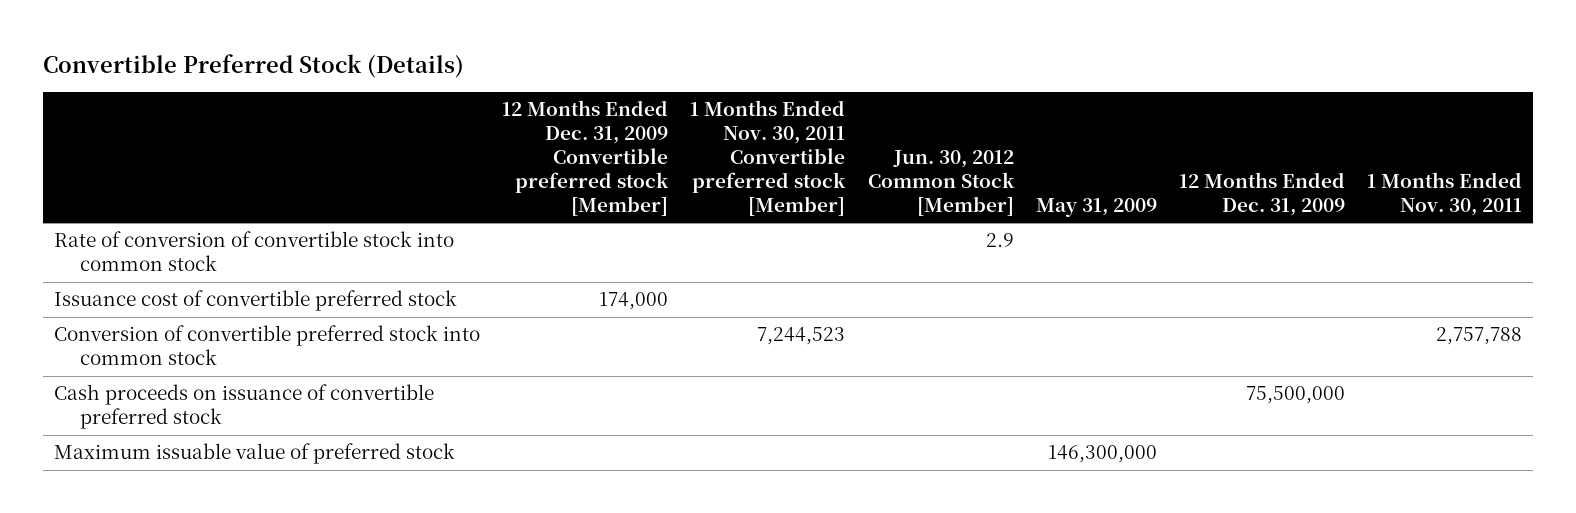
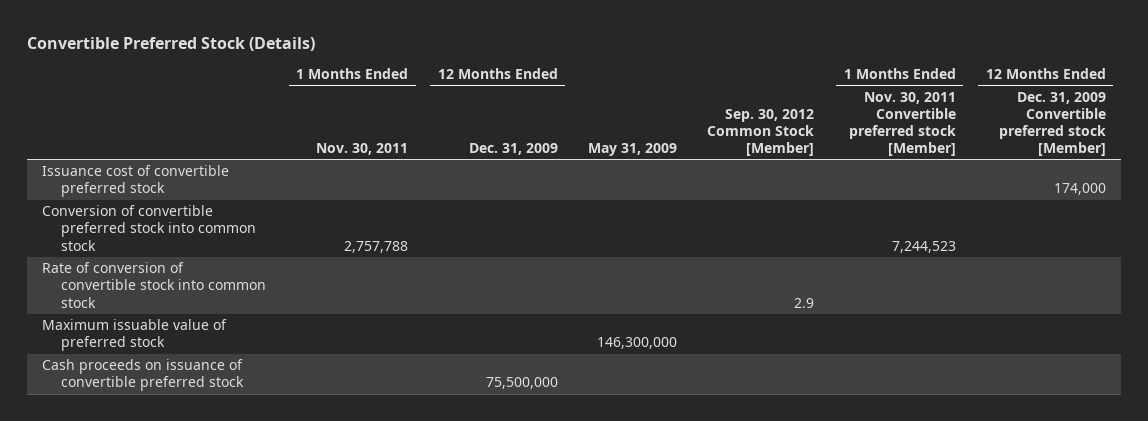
- | 12 Months Ended Dec. 31, 2009 Convertible preferred stock [Member] | 1 Months Ended Nov. 30, 2011 Convertible preferred stock [Member] | Jun. 30, 2012 Common Stock [Member] | May 31, 2009 | 12 Months Ended Dec. 31, 2009 | 1 Months Ended Nov. 30, 2011
+ | 1 Months Ended Nov. 30, 2011 | 12 Months Ended Dec. 31, 2009 | May 31, 2009 | Sep. 30, 2012 Common Stock [Member] | 1 Months Ended Nov. 30, 2011 Convertible preferred stock [Member] | 12 Months Ended Dec. 31, 2009 Convertible preferred stock [Member]
moved down: Rate of conversion of convertible stock into common stock | | | | 2.9 | |
moved down: Cash proceeds on issuance of convertible preferred stock | | 75,500,000 | | | |

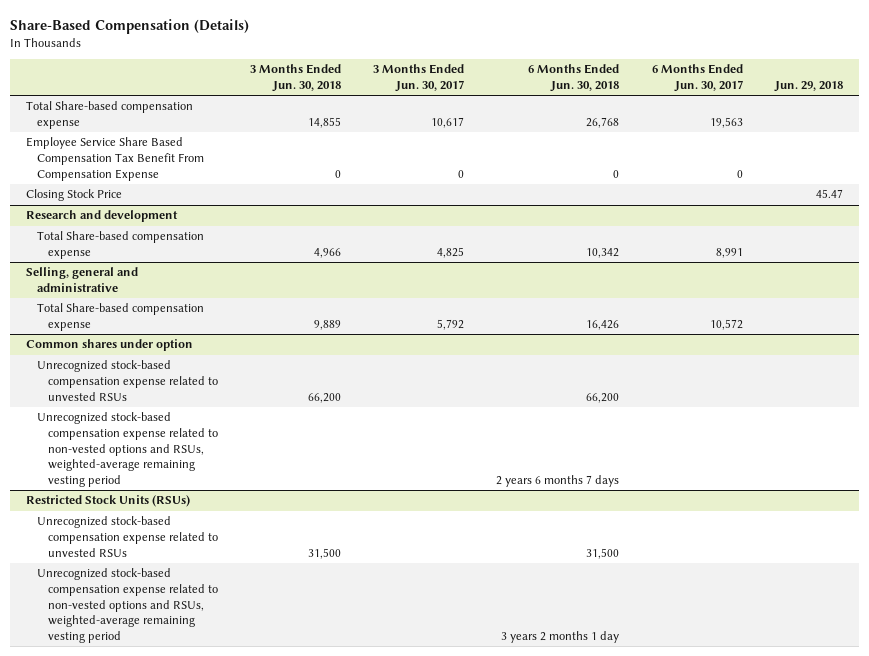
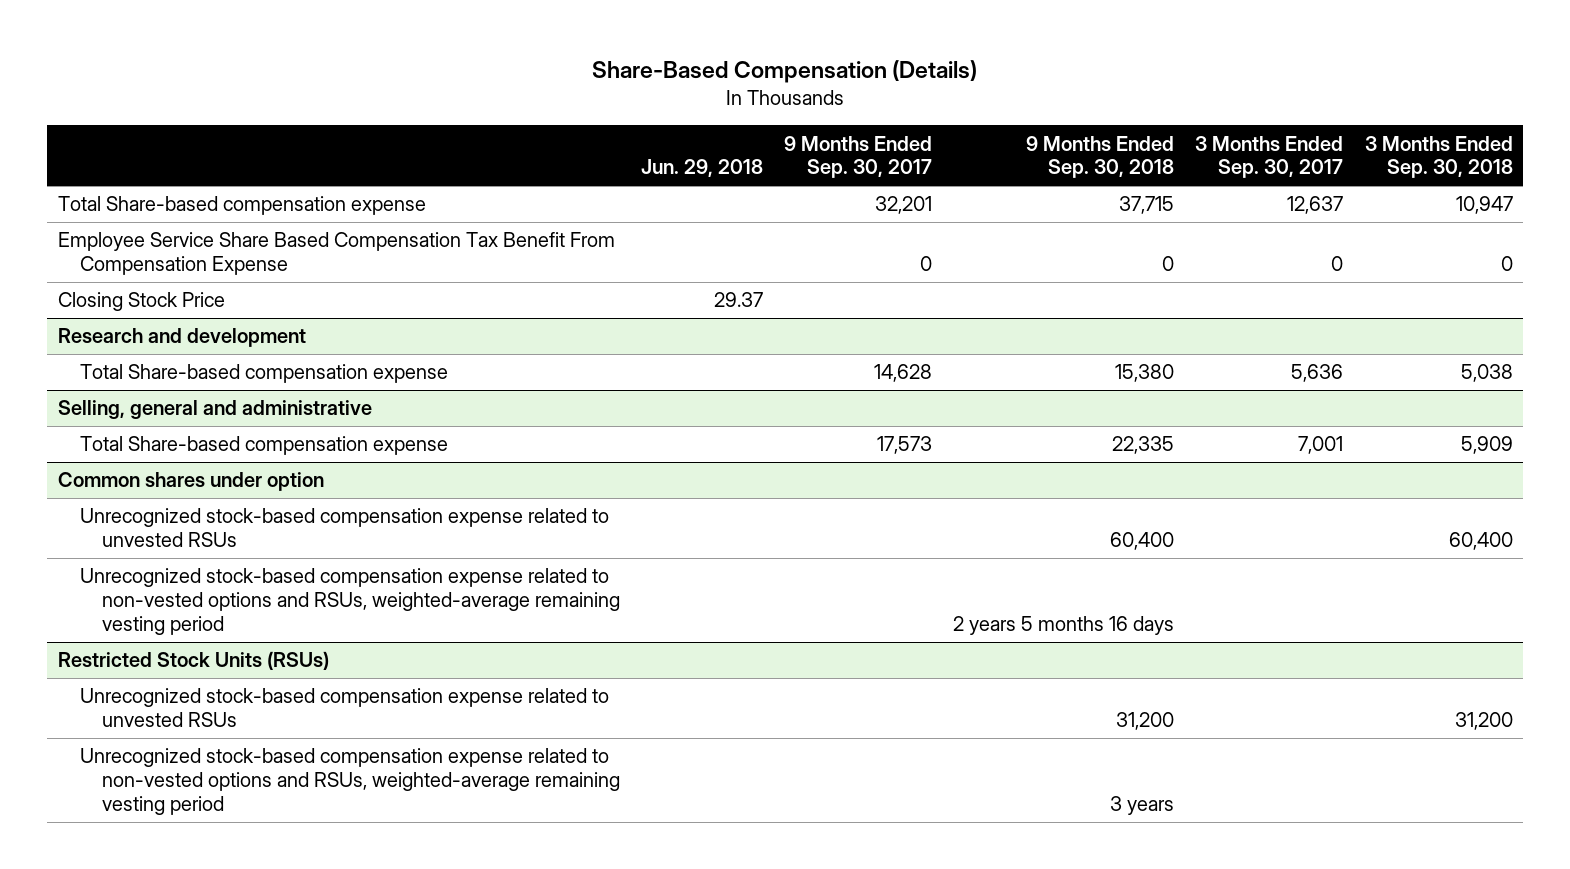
- | 3 Months Ended Jun. 30, 2018 | 3 Months Ended Jun. 30, 2017 | 6 Months Ended Jun. 30, 2018 | 6 Months Ended Jun. 30, 2017 | Jun. 29, 2018
+ | Jun. 29, 2018 | 9 Months Ended Sep. 30, 2017 | 9 Months Ended Sep. 30, 2018 | 3 Months Ended Sep. 30, 2017 | 3 Months Ended Sep. 30, 2018
- Closing Stock Price | | | | | 45.47
+ Closing Stock Price | 29.37 | | | |

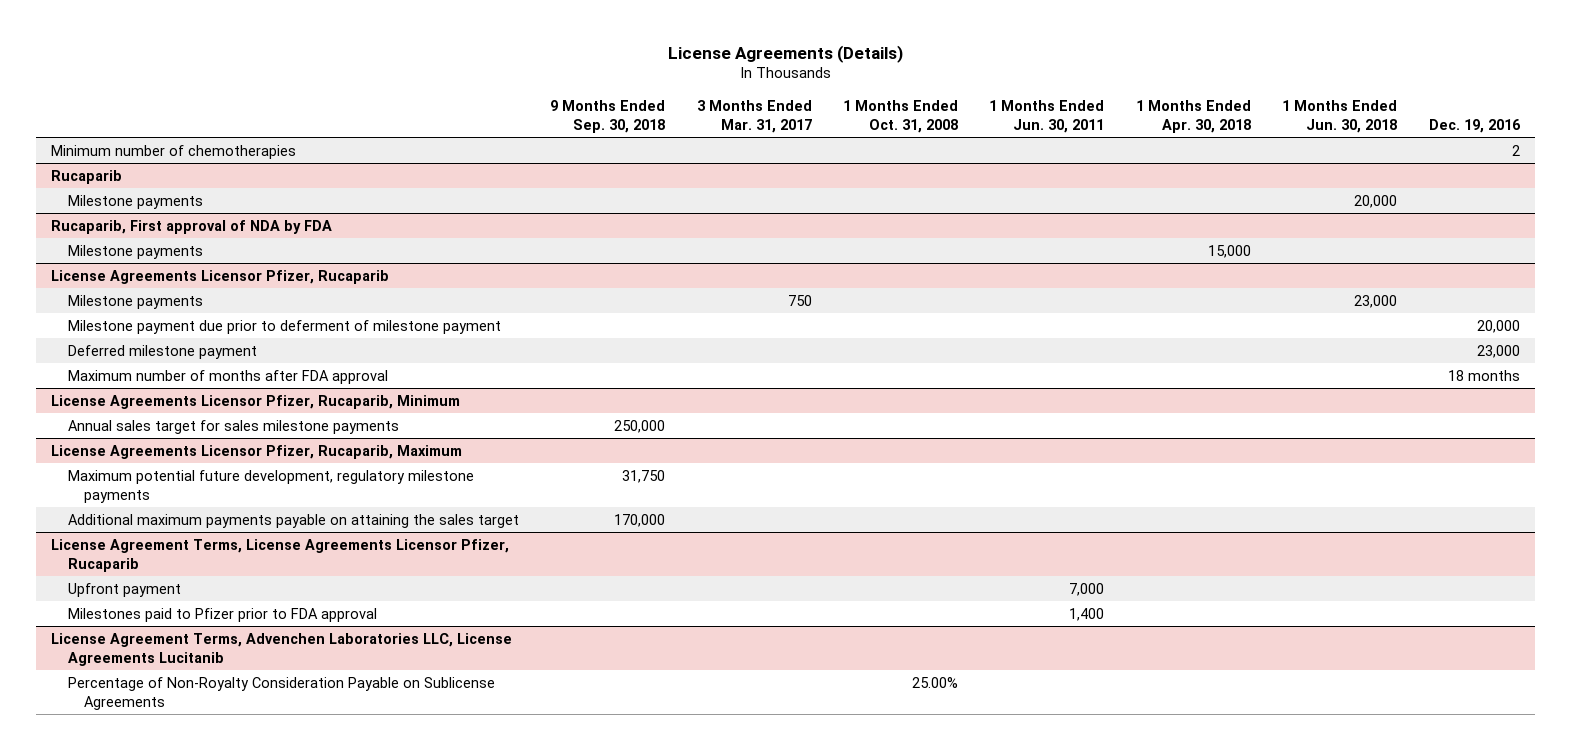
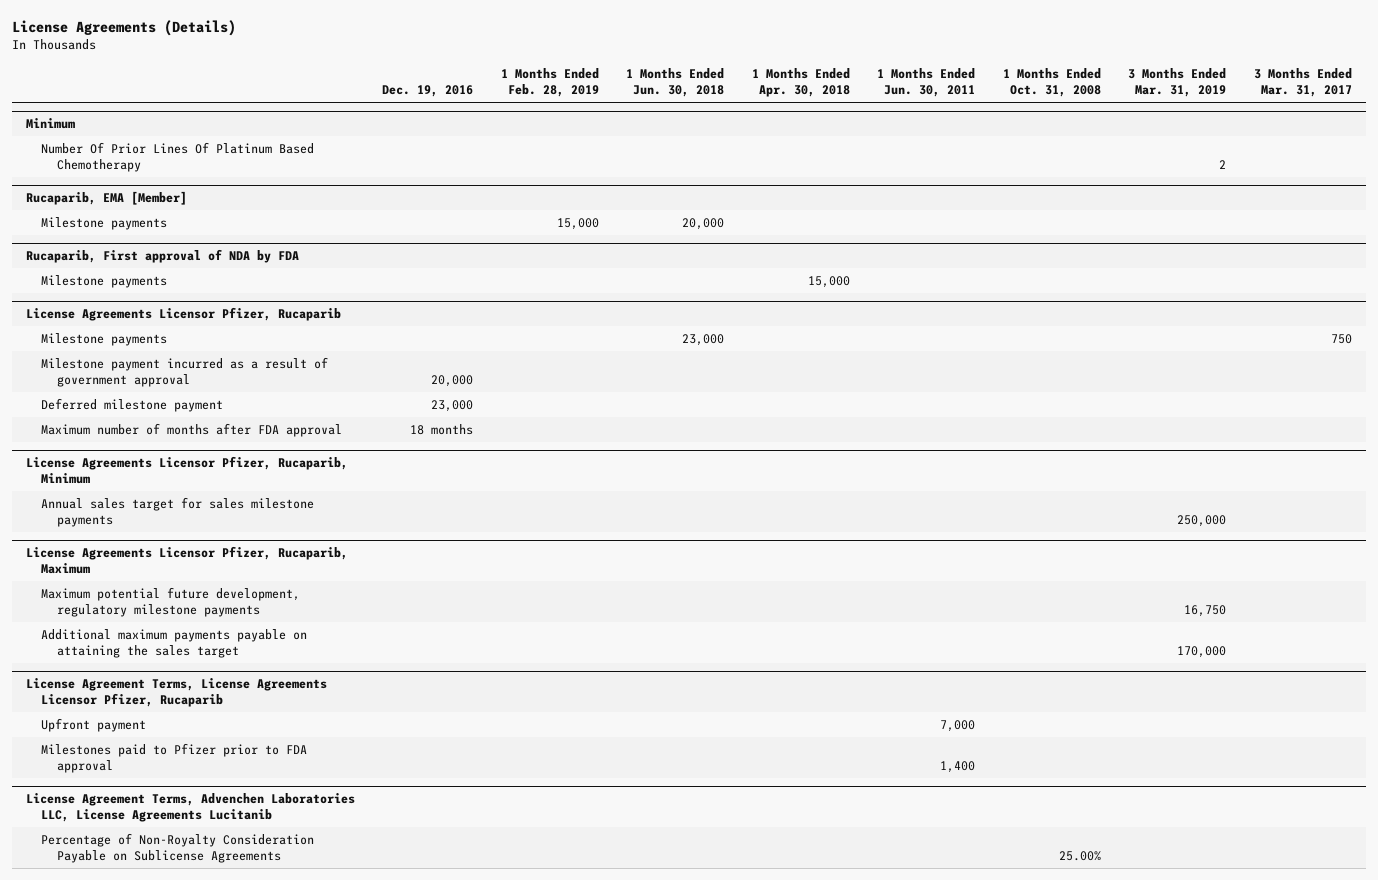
- | 9 Months Ended Sep. 30, 2018 | 3 Months Ended Mar. 31, 2017 | 1 Months Ended Oct. 31, 2008 | 1 Months Ended Jun. 30, 2011 | 1 Months Ended Apr. 30, 2018 | 1 Months Ended Jun. 30, 2018 | Dec. 19, 2016
+ | Dec. 19, 2016 | 1 Months Ended Feb. 28, 2019 | 1 Months Ended Jun. 30, 2018 | 1 Months Ended Apr. 30, 2018 | 1 Months Ended Jun. 30, 2011 | 1 Months Ended Oct. 31, 2008 | 3 Months Ended Mar. 31, 2019 | 3 Months Ended Mar. 31, 2017
- Minimum number of chemotherapies | | | | | | | 2
- Rucaparib
+ Minimum
+ Number Of Prior Lines Of Platinum Based Chemotherapy | | | | | | | 2 |
+ Rucaparib, EMA [Member]
@ License Agreements Licensor Pfizer, Rucaparib
- Milestone payment due prior to deferment of milestone payment | | | | | | | 20,000
+ Milestone payment incurred as a result of government approval | 20,000 | | | | | | |

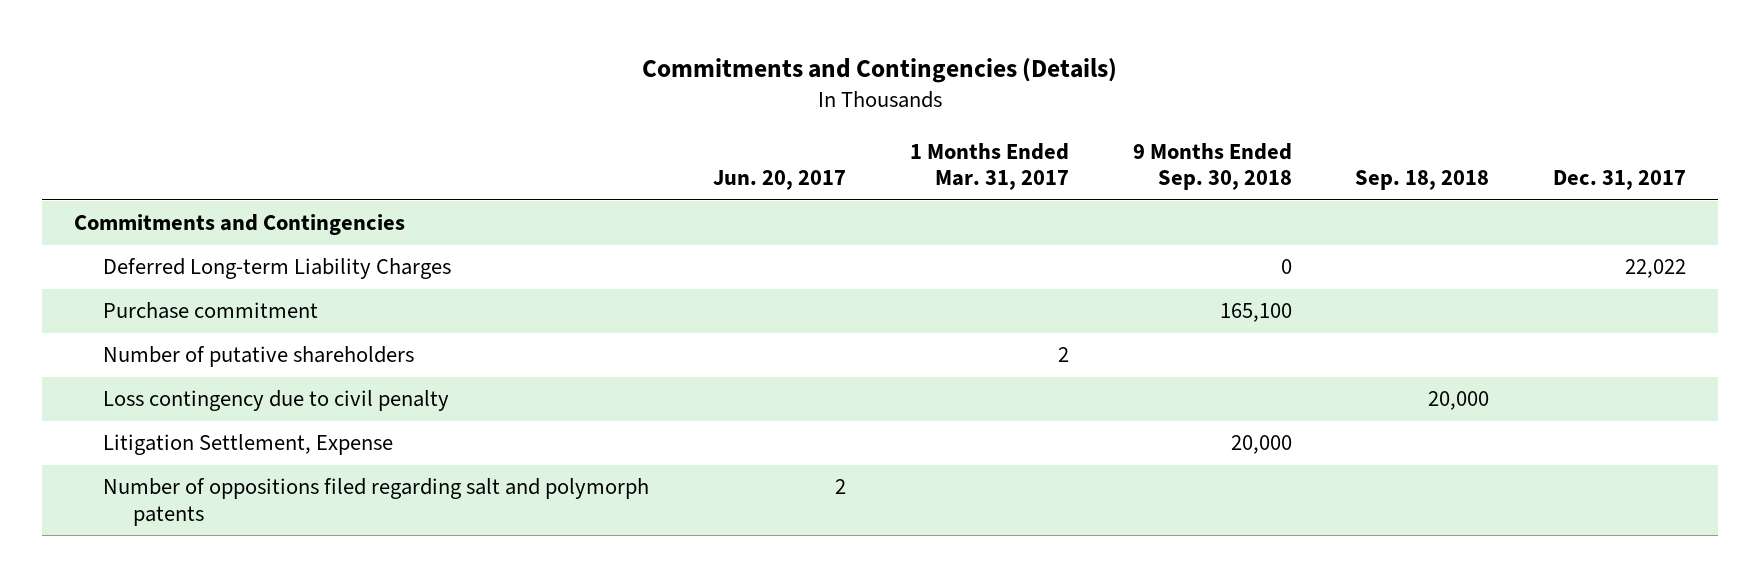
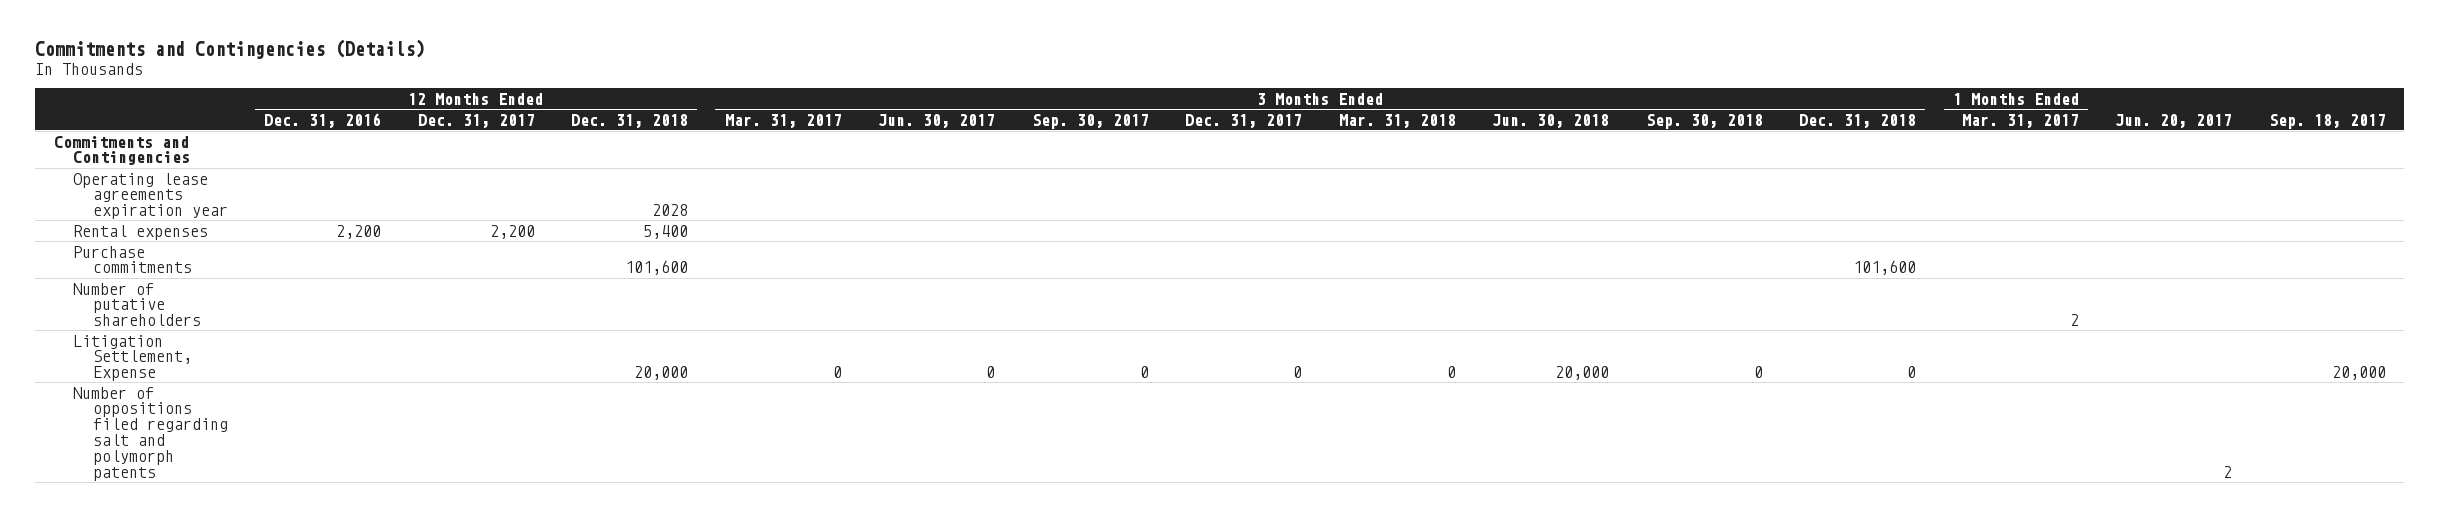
- | Jun. 20, 2017 | 1 Months Ended Mar. 31, 2017 | 9 Months Ended Sep. 30, 2018 | Sep. 18, 2018 | Dec. 31, 2017
+ | 12 Months Ended Dec. 31, 2016 | 12 Months Ended Dec. 31, 2017 | 12 Months Ended Dec. 31, 2018 | 3 Months Ended Mar. 31, 2017 | 3 Months Ended Jun. 30, 2017 | 3 Months Ended Sep. 30, 2017 | 3 Months Ended Dec. 31, 2017 | 3 Months Ended Mar. 31, 2018 | 3 Months Ended Jun. 30, 2018 | 3 Months Ended Sep. 30, 2018 | 3 Months Ended Dec. 31, 2018 | 1 Months Ended Mar. 31, 2017 | Jun. 20, 2017 | Sep. 18, 2017
- Deferred Long-term Liability Charges | | | 0 | | 22,022
- Purchase commitment | | | 165,100 | |
+ Operating lease agreements expiration year | | | 2028 | | | | | | | | | | |
+ Rental expenses | 2,200 | 2,200 | 5,400 | | | | | | | | | | |
+ Purchase commitments | | | 101,600 | | | | | | | | 101,600 | | |
- Loss contingency due to civil penalty | | | | 20,000 |

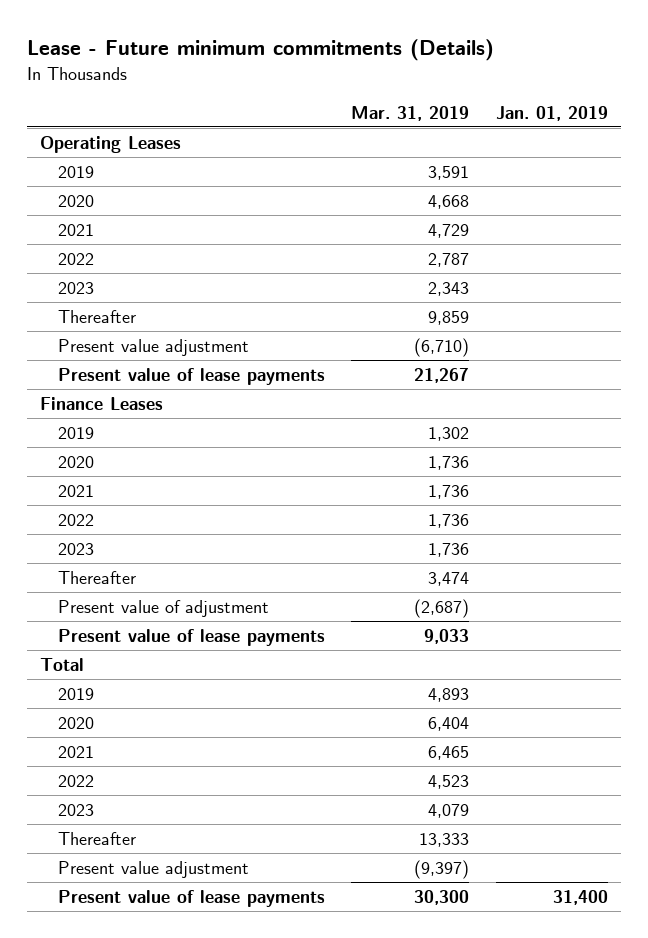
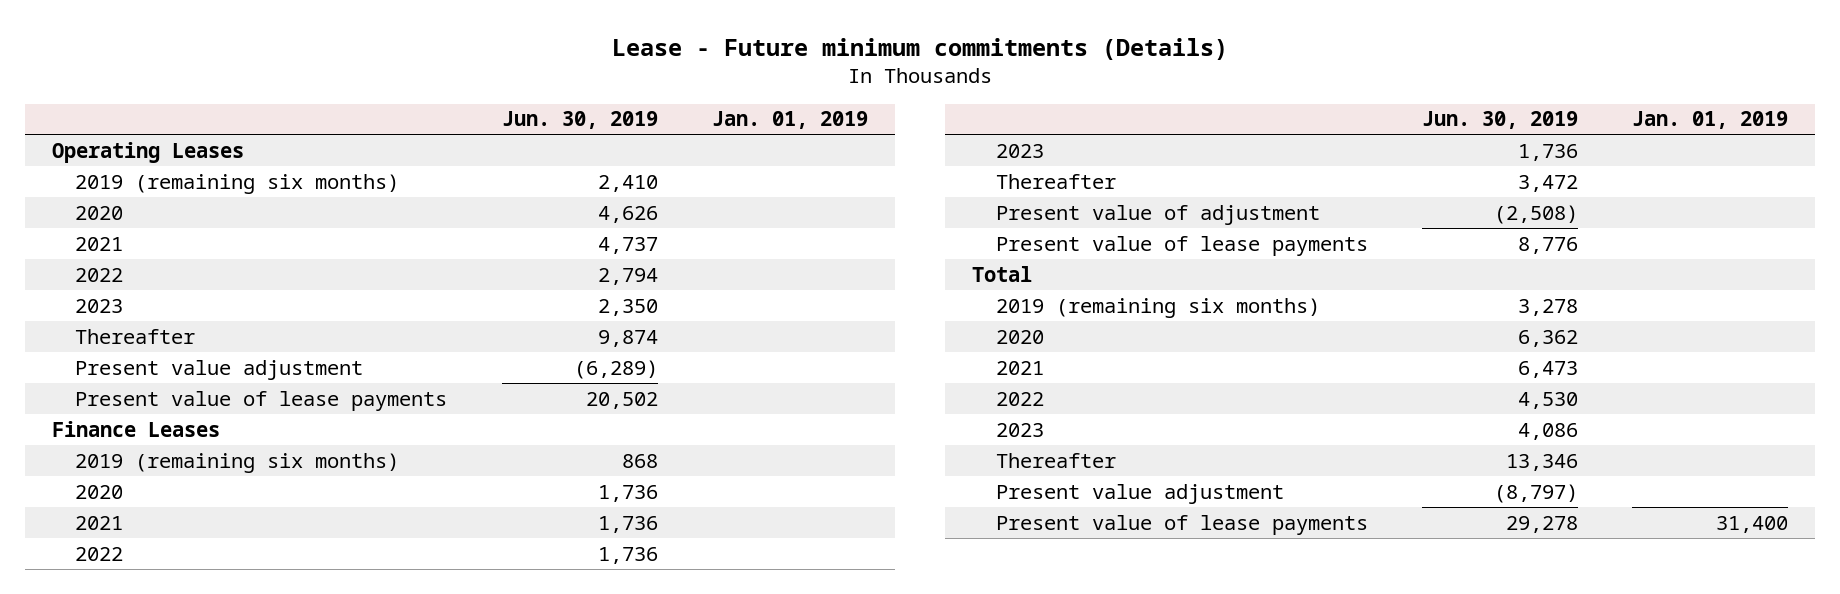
- | Mar. 31, 2019 | Jan. 01, 2019
+ | Jun. 30, 2019 | Jan. 01, 2019
- 2019 | 3,591 |
+ 2019 (remaining six months) | 2,410 |
- 2019 | 1,302 |
+ 2019 (remaining six months) | 868 |
- 2019 | 4,893 |
+ 2019 (remaining six months) | 3,278 |

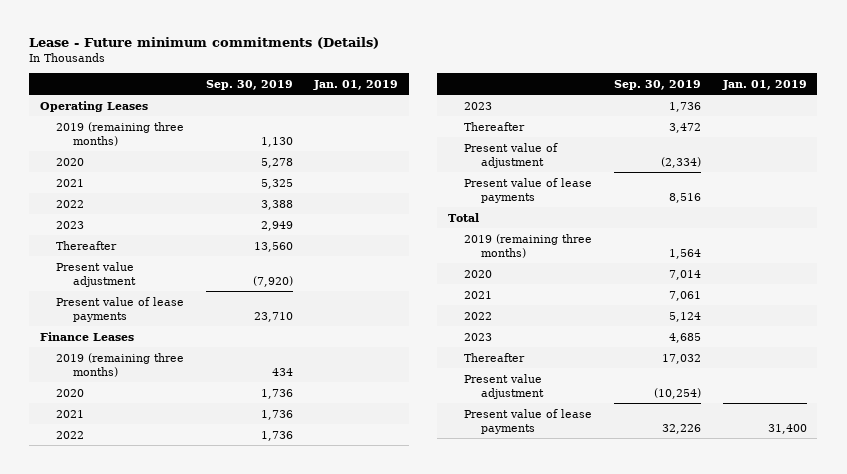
- | Jun. 30, 2019 | Jan. 01, 2019
+ | Sep. 30, 2019 | Jan. 01, 2019
- 2019 (remaining six months) | 2,410 |
+ 2019 (remaining three months) | 1,130 |
- 2019 (remaining six months) | 868 |
+ 2019 (remaining three months) | 434 |
- 2019 (remaining six months) | 3,278 |
+ 2019 (remaining three months) | 1,564 |

